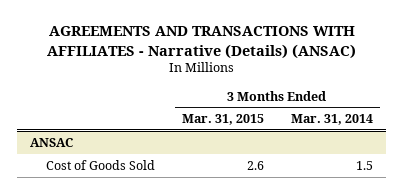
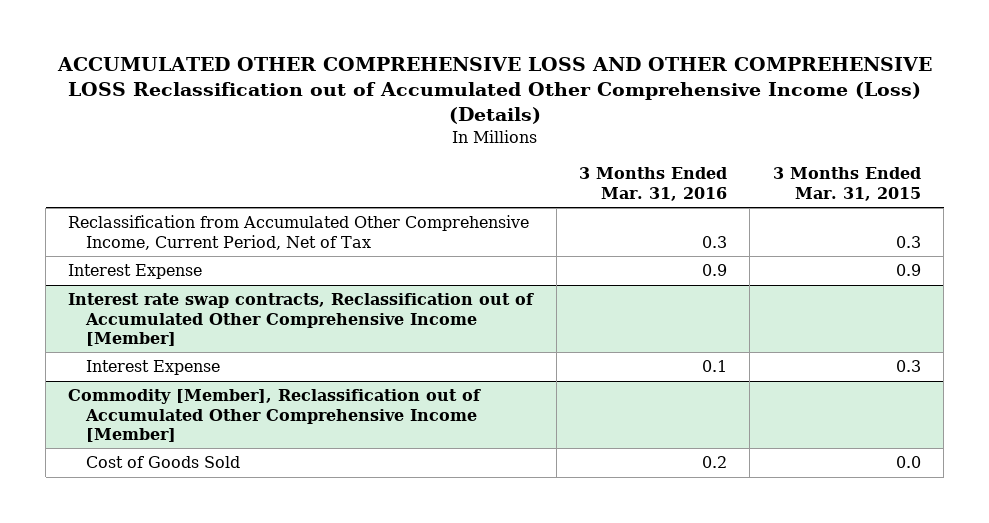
- AGREEMENTS AND TRANSACTIONS WITH AFFILIATES - Narrative (Details) (ANSAC)
+ ACCUMULATED OTHER COMPREHENSIVE LOSS AND OTHER COMPREHENSIVE LOSS Reclassification out of Accumulated Other Comprehensive Income (Loss) (Details)
- | 3 Months Ended Mar. 31, 2015 | 3 Months Ended Mar. 31, 2014
+ | 3 Months Ended Mar. 31, 2016 | 3 Months Ended Mar. 31, 2015
- ANSAC
- Cost of Goods Sold | 2.6 | 1.5
+ Reclassification from Accumulated Other Comprehensive Income, Current Period, Net of Tax | 0.3 | 0.3
+ Interest Expense | 0.9 | 0.9
+ Interest rate swap contracts, Reclassification out of Accumulated Other Comprehensive Income [Member]
+ Interest Expense | 0.1 | 0.3
+ Commodity [Member], Reclassification out of Accumulated Other Comprehensive Income [Member]
+ Cost of Goods Sold | 0.2 | 0.0

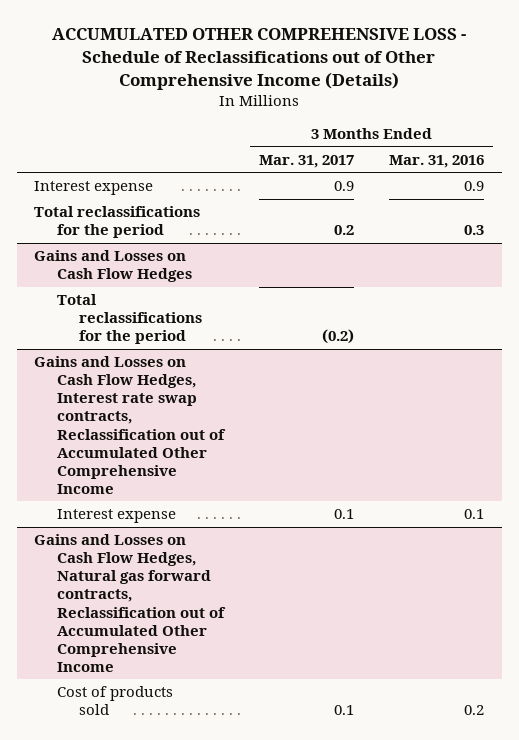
- ACCUMULATED OTHER COMPREHENSIVE LOSS AND OTHER COMPREHENSIVE LOSS Reclassification out of Accumulated Other Comprehensive Income (Loss) (Details)
+ ACCUMULATED OTHER COMPREHENSIVE LOSS - Schedule of Reclassifications out of Other Comprehensive Income (Details)
- | 3 Months Ended Mar. 31, 2016 | 3 Months Ended Mar. 31, 2015
+ | 3 Months Ended Mar. 31, 2017 | 3 Months Ended Mar. 31, 2016
- Reclassification from Accumulated Other Comprehensive Income, Current Period, Net of Tax | 0.3 | 0.3
- Interest Expense | 0.9 | 0.9
- Interest rate swap contracts, Reclassification out of Accumulated Other Comprehensive Income [Member]
- Interest Expense | 0.1 | 0.3
- Commodity [Member], Reclassification out of Accumulated Other Comprehensive Income [Member]
- Cost of Goods Sold | 0.2 | 0.0
+ Interest expense | 0.9 | 0.9
+ Total reclassifications for the period | 0.2 | 0.3
+ Gains and Losses on Cash Flow Hedges
+ Total reclassifications for the period | (0.2) |
+ Gains and Losses on Cash Flow Hedges, Interest rate swap contracts, Reclassification out of Accumulated Other Comprehensive Income
+ Interest expense | 0.1 | 0.1
+ Gains and Losses on Cash Flow Hedges, Natural gas forward contracts, Reclassification out of Accumulated Other Comprehensive Income
+ Cost of products sold | 0.1 | 0.2

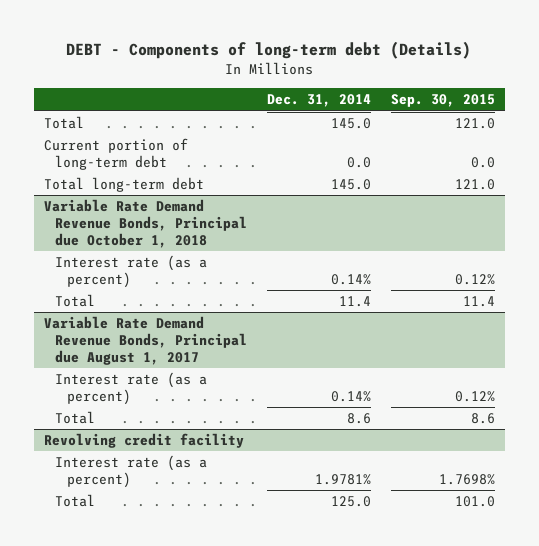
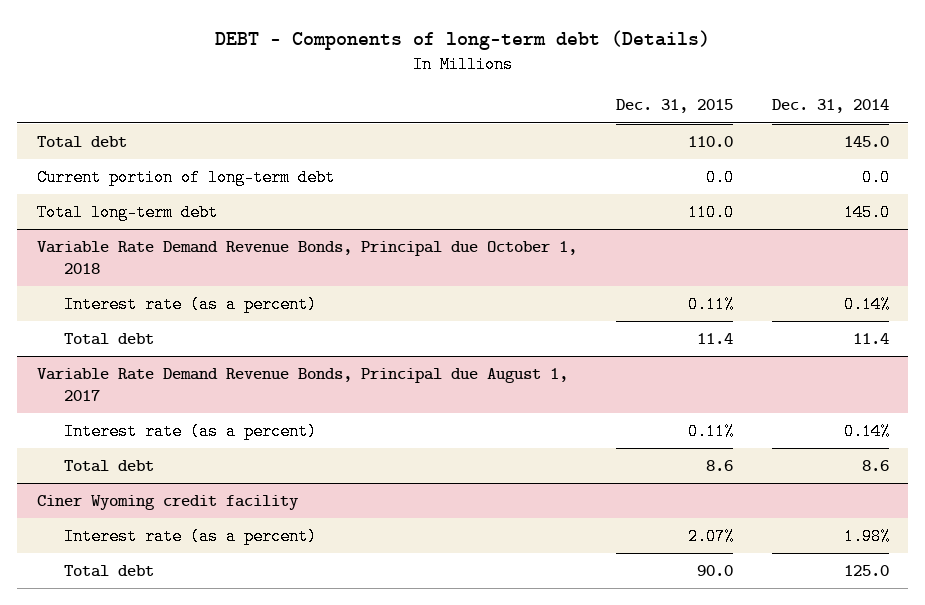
- | Dec. 31, 2014 | Sep. 30, 2015
+ | Dec. 31, 2015 | Dec. 31, 2014
- Total | 145.0 | 121.0
+ Total debt | 110.0 | 145.0
@ Variable Rate Demand Revenue Bonds, Principal due October 1, 2018
- Total | 11.4 | 11.4
+ Total debt | 11.4 | 11.4
@ Variable Rate Demand Revenue Bonds, Principal due August 1, 2017
- Total | 8.6 | 8.6
- Revolving credit facility
- Interest rate (as a percent) | 1.9781% | 1.7698%
- Total | 125.0 | 101.0
@ Variable Rate Demand Revenue Bonds, Principal due August 1, 2017
+ Total debt | 8.6 | 8.6
+ Ciner Wyoming credit facility
+ Interest rate (as a percent) | 2.07% | 1.98%
+ Total debt | 90.0 | 125.0

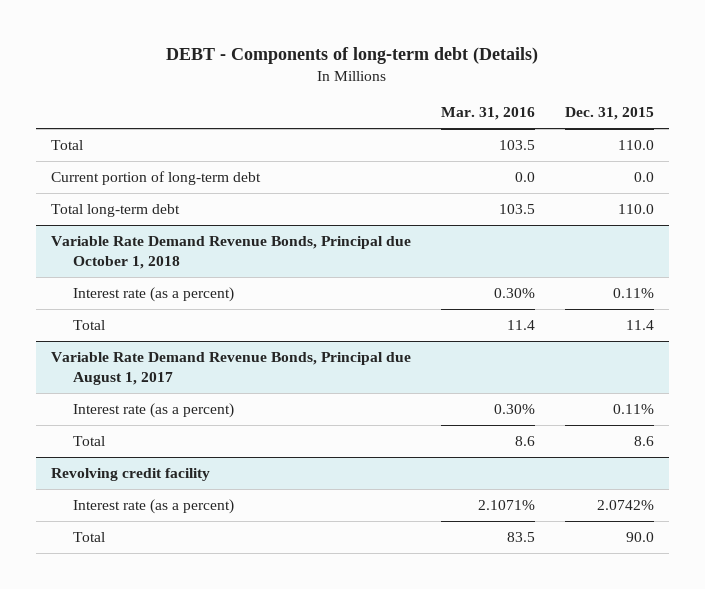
- | Dec. 31, 2015 | Dec. 31, 2014
+ | Mar. 31, 2016 | Dec. 31, 2015
- Total debt | 110.0 | 145.0
+ Total | 103.5 | 110.0
@ Variable Rate Demand Revenue Bonds, Principal due October 1, 2018
- Total debt | 11.4 | 11.4
+ Total | 11.4 | 11.4
@ Variable Rate Demand Revenue Bonds, Principal due August 1, 2017
- Total debt | 8.6 | 8.6
- Ciner Wyoming credit facility
- Interest rate (as a percent) | 2.07% | 1.98%
- Total debt | 90.0 | 125.0
@ Variable Rate Demand Revenue Bonds, Principal due August 1, 2017
+ Total | 8.6 | 8.6
+ Revolving credit facility
+ Interest rate (as a percent) | 2.1071% | 2.0742%
+ Total | 83.5 | 90.0

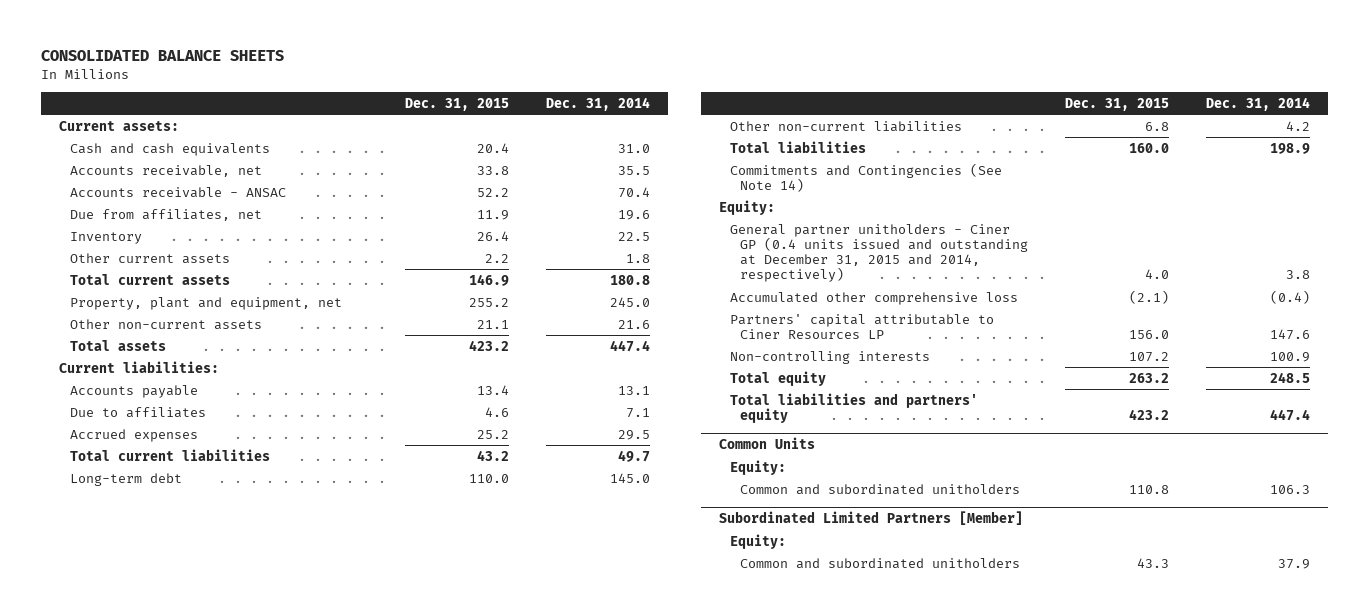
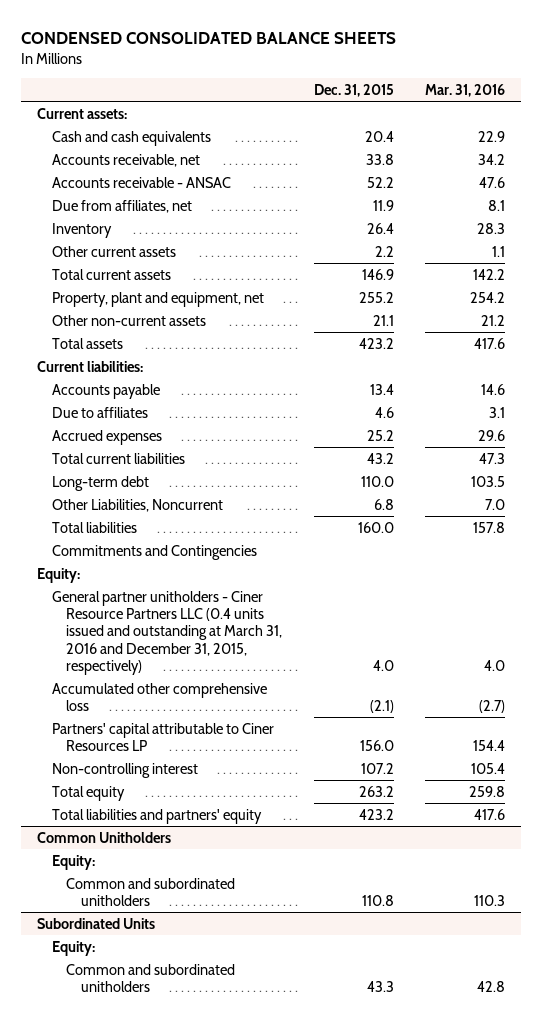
- CONSOLIDATED BALANCE SHEETS
+ CONDENSED CONSOLIDATED BALANCE SHEETS
- | Dec. 31, 2015 | Dec. 31, 2014
+ | Dec. 31, 2015 | Mar. 31, 2016
- Other non-current liabilities | 6.8 | 4.2
+ Other Liabilities, Noncurrent | 6.8 | 7.0
- Commitments and Contingencies (See Note 14)
+ Commitments and Contingencies
- General partner unitholders - Ciner GP (0.4 units issued and outstanding at December 31, 2015 and 2014, respectively) | 4.0 | 3.8
+ General partner unitholders - Ciner Resource Partners LLC (0.4 units issued and outstanding at March 31, 2016 and December 31, 2015, respectively) | 4.0 | 4.0
- Non-controlling interests | 107.2 | 100.9
+ Non-controlling interest | 107.2 | 105.4
- Common Units
+ Common Unitholders
- Subordinated Limited Partners [Member]
+ Subordinated Units

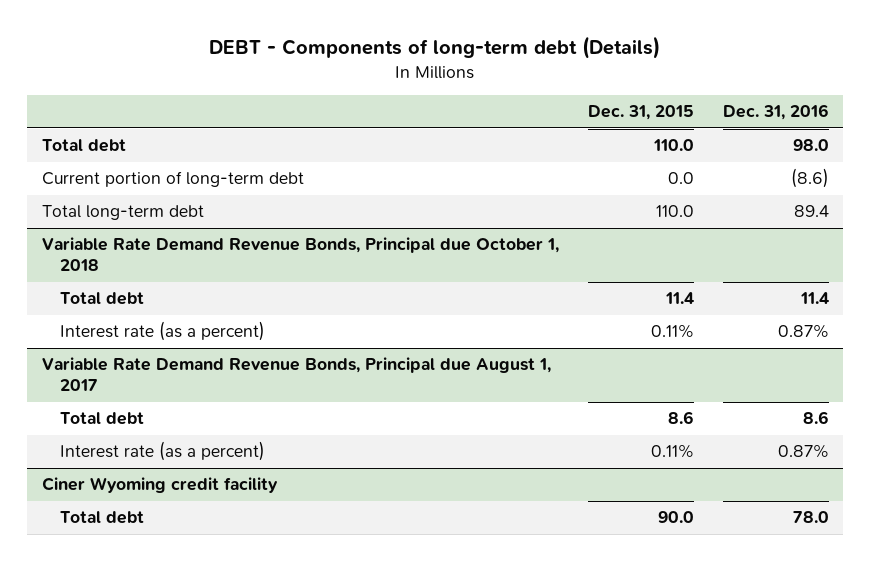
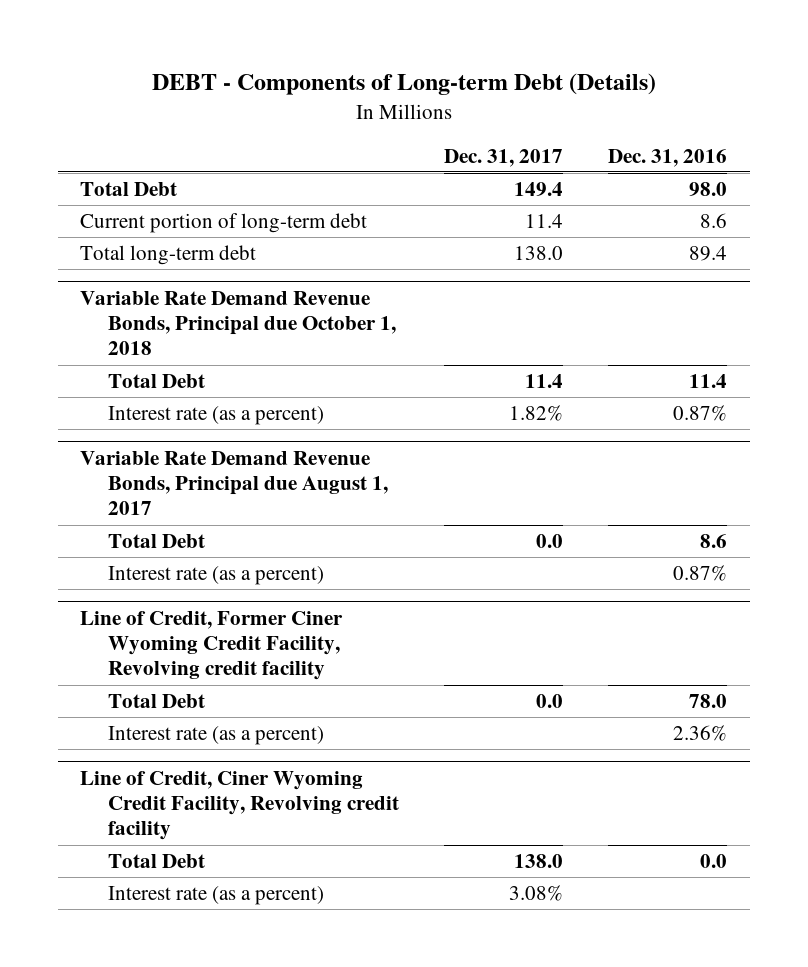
- DEBT - Components of long-term debt (Details)
+ DEBT - Components of Long-term Debt (Details)
- | Dec. 31, 2015 | Dec. 31, 2016
+ | Dec. 31, 2017 | Dec. 31, 2016
- Total debt | 110.0 | 98.0
- Current portion of long-term debt | 0.0 | (8.6)
+ Total Debt | 149.4 | 98.0
+ Current portion of long-term debt | 11.4 | 8.6
@ Variable Rate Demand Revenue Bonds, Principal due October 1, 2018
- Total debt | 11.4 | 11.4
+ Total Debt | 11.4 | 11.4
@ Variable Rate Demand Revenue Bonds, Principal due August 1, 2017
- Total debt | 8.6 | 8.6
+ Total Debt | 0.0 | 8.6
- Ciner Wyoming credit facility
- Total debt | 90.0 | 78.0
+ Line of Credit, Former Ciner Wyoming Credit Facility, Revolving credit facility
+ Total Debt | 0.0 | 78.0
+ Interest rate (as a percent) | | 2.36%
+ Line of Credit, Ciner Wyoming Credit Facility, Revolving credit facility
+ Total Debt | 138.0 | 0.0
+ Interest rate (as a percent) | 3.08% |

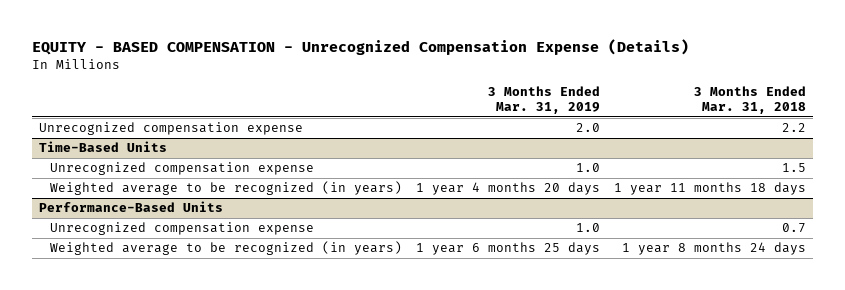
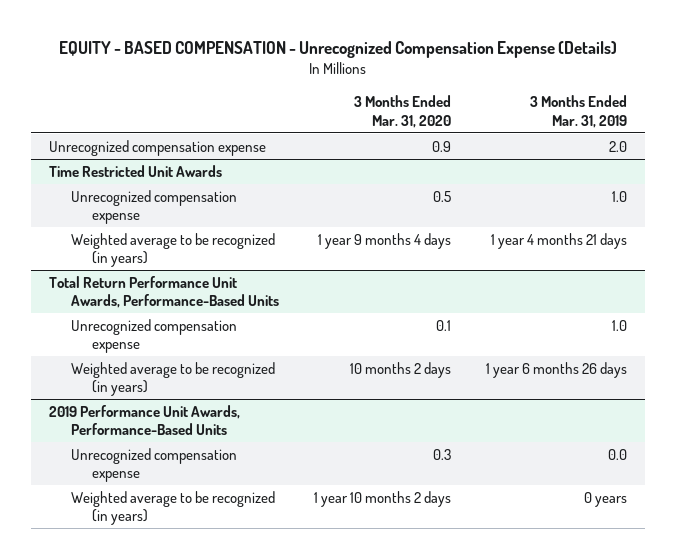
- | 3 Months Ended Mar. 31, 2019 | 3 Months Ended Mar. 31, 2018
+ | 3 Months Ended Mar. 31, 2020 | 3 Months Ended Mar. 31, 2019
- Time-Based Units
+ Time Restricted Unit Awards
- Weighted average to be recognized (in years) | 1 year 4 months 20 days | 1 year 11 months 18 days
- Performance-Based Units
+ Weighted average to be recognized (in years) | 1 year 9 months 4 days | 1 year 4 months 21 days
+ Total Return Performance Unit Awards, Performance-Based Units
- Weighted average to be recognized (in years) | 1 year 6 months 25 days | 1 year 8 months 24 days
+ Weighted average to be recognized (in years) | 10 months 2 days | 1 year 6 months 26 days
+ 2019 Performance Unit Awards, Performance-Based Units
+ Unrecognized compensation expense | 0.3 | 0.0
+ Weighted average to be recognized (in years) | 1 year 10 months 2 days | 0 years

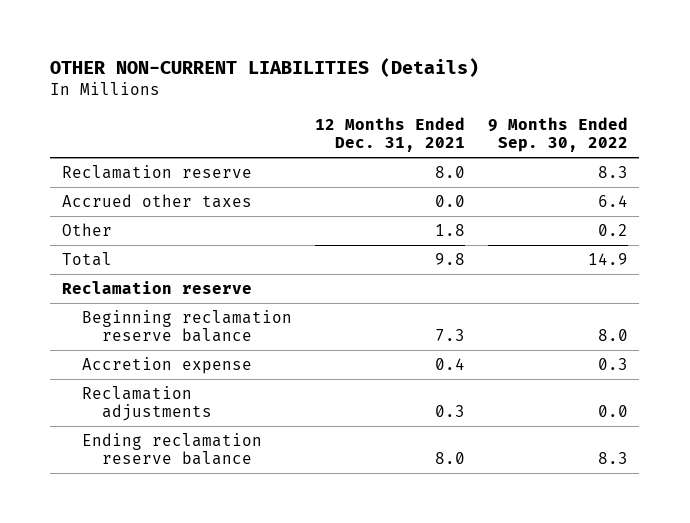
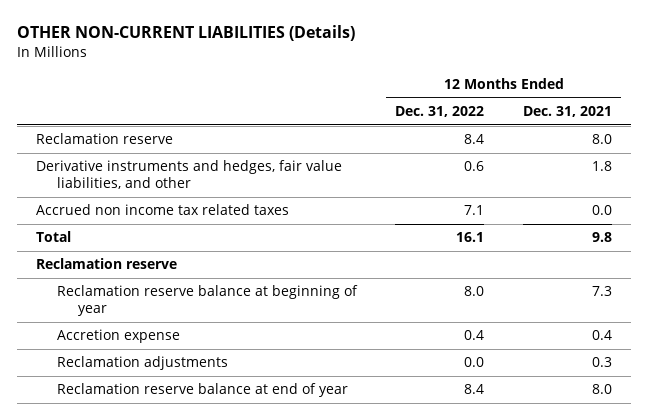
- | 12 Months Ended Dec. 31, 2021 | 9 Months Ended Sep. 30, 2022
+ | 12 Months Ended Dec. 31, 2022 | 12 Months Ended Dec. 31, 2021
- Accrued other taxes | 0.0 | 6.4
- Other | 1.8 | 0.2
+ Derivative instruments and hedges, fair value liabilities, and other | 0.6 | 1.8
+ Accrued non income tax related taxes | 7.1 | 0.0
- Beginning reclamation reserve balance | 7.3 | 8.0
+ Reclamation reserve balance at beginning of year | 8.0 | 7.3
- Ending reclamation reserve balance | 8.0 | 8.3
+ Reclamation reserve balance at end of year | 8.4 | 8.0

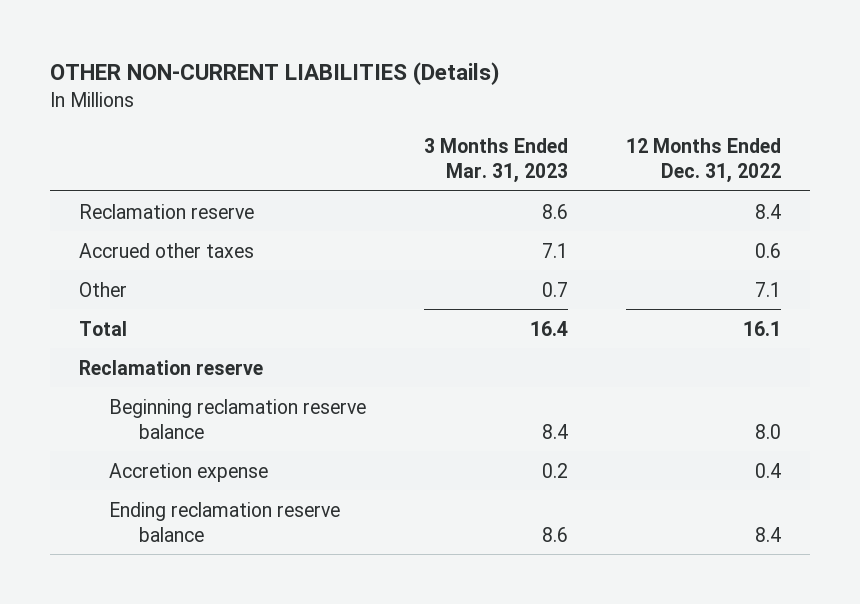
- | 12 Months Ended Dec. 31, 2022 | 12 Months Ended Dec. 31, 2021
+ | 3 Months Ended Mar. 31, 2023 | 12 Months Ended Dec. 31, 2022
- Derivative instruments and hedges, fair value liabilities, and other | 0.6 | 1.8
- Accrued non income tax related taxes | 7.1 | 0.0
+ Accrued other taxes | 7.1 | 0.6
+ Other | 0.7 | 7.1
- Reclamation reserve balance at beginning of year | 8.0 | 7.3
+ Beginning reclamation reserve balance | 8.4 | 8.0
- Reclamation adjustments | 0.0 | 0.3
- Reclamation reserve balance at end of year | 8.4 | 8.0
+ Ending reclamation reserve balance | 8.6 | 8.4

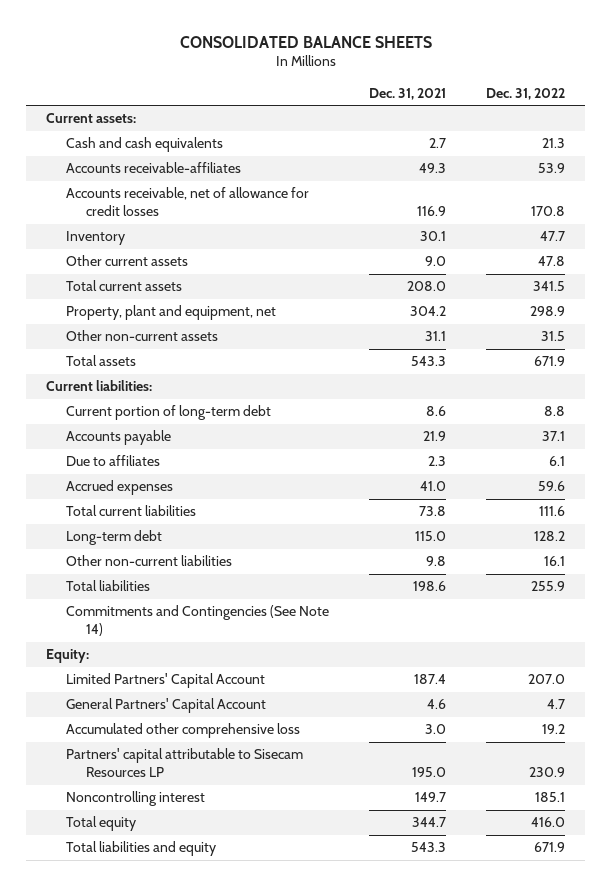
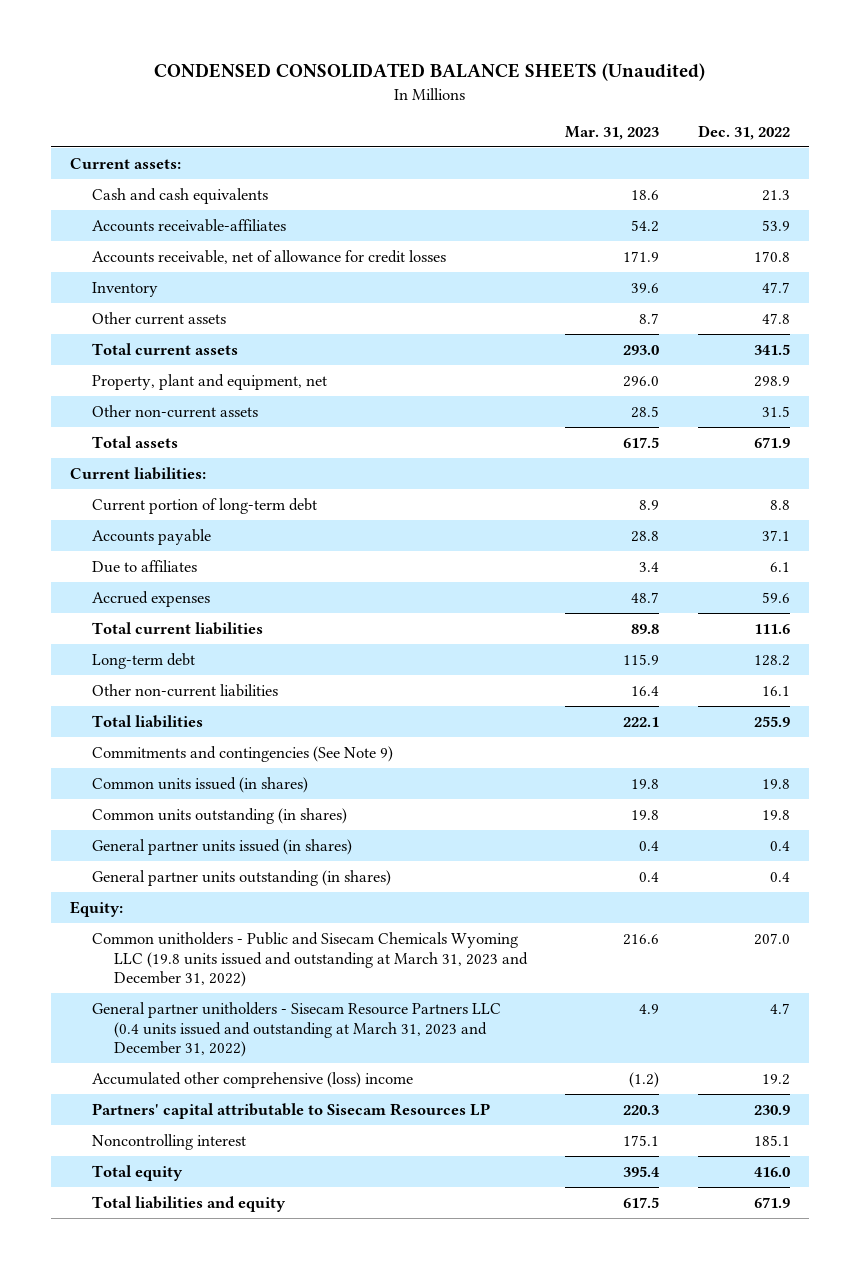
- CONSOLIDATED BALANCE SHEETS
+ CONDENSED CONSOLIDATED BALANCE SHEETS (Unaudited)
- | Dec. 31, 2021 | Dec. 31, 2022
+ | Mar. 31, 2023 | Dec. 31, 2022
- Commitments and Contingencies (See Note 14)
+ Commitments and contingencies (See Note 9)
+ Common units issued (in shares) | 19.8 | 19.8
+ Common units outstanding (in shares) | 19.8 | 19.8
+ General partner units issued (in shares) | 0.4 | 0.4
+ General partner units outstanding (in shares) | 0.4 | 0.4
- Limited Partners' Capital Account | 187.4 | 207.0
- General Partners' Capital Account | 4.6 | 4.7
- Accumulated other comprehensive loss | 3.0 | 19.2
+ Common unitholders - Public and Sisecam Chemicals Wyoming LLC (19.8 units issued and outstanding at March 31, 2023 and December 31, 2022) | 216.6 | 207.0
+ General partner unitholders - Sisecam Resource Partners LLC (0.4 units issued and outstanding at March 31, 2023 and December 31, 2022) | 4.9 | 4.7
+ Accumulated other comprehensive (loss) income | (1.2) | 19.2

